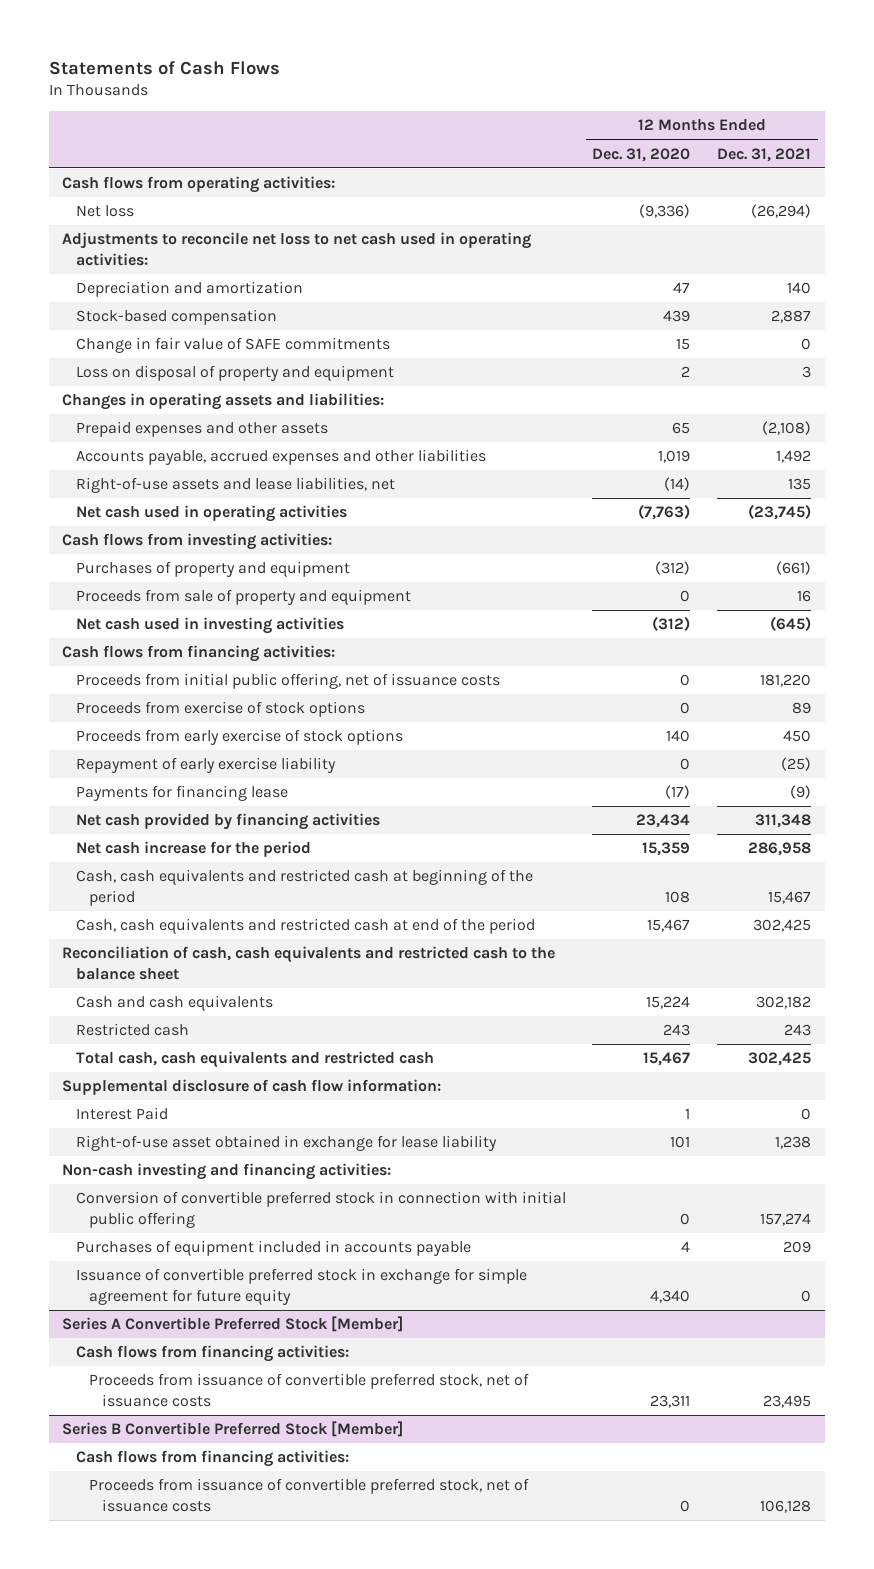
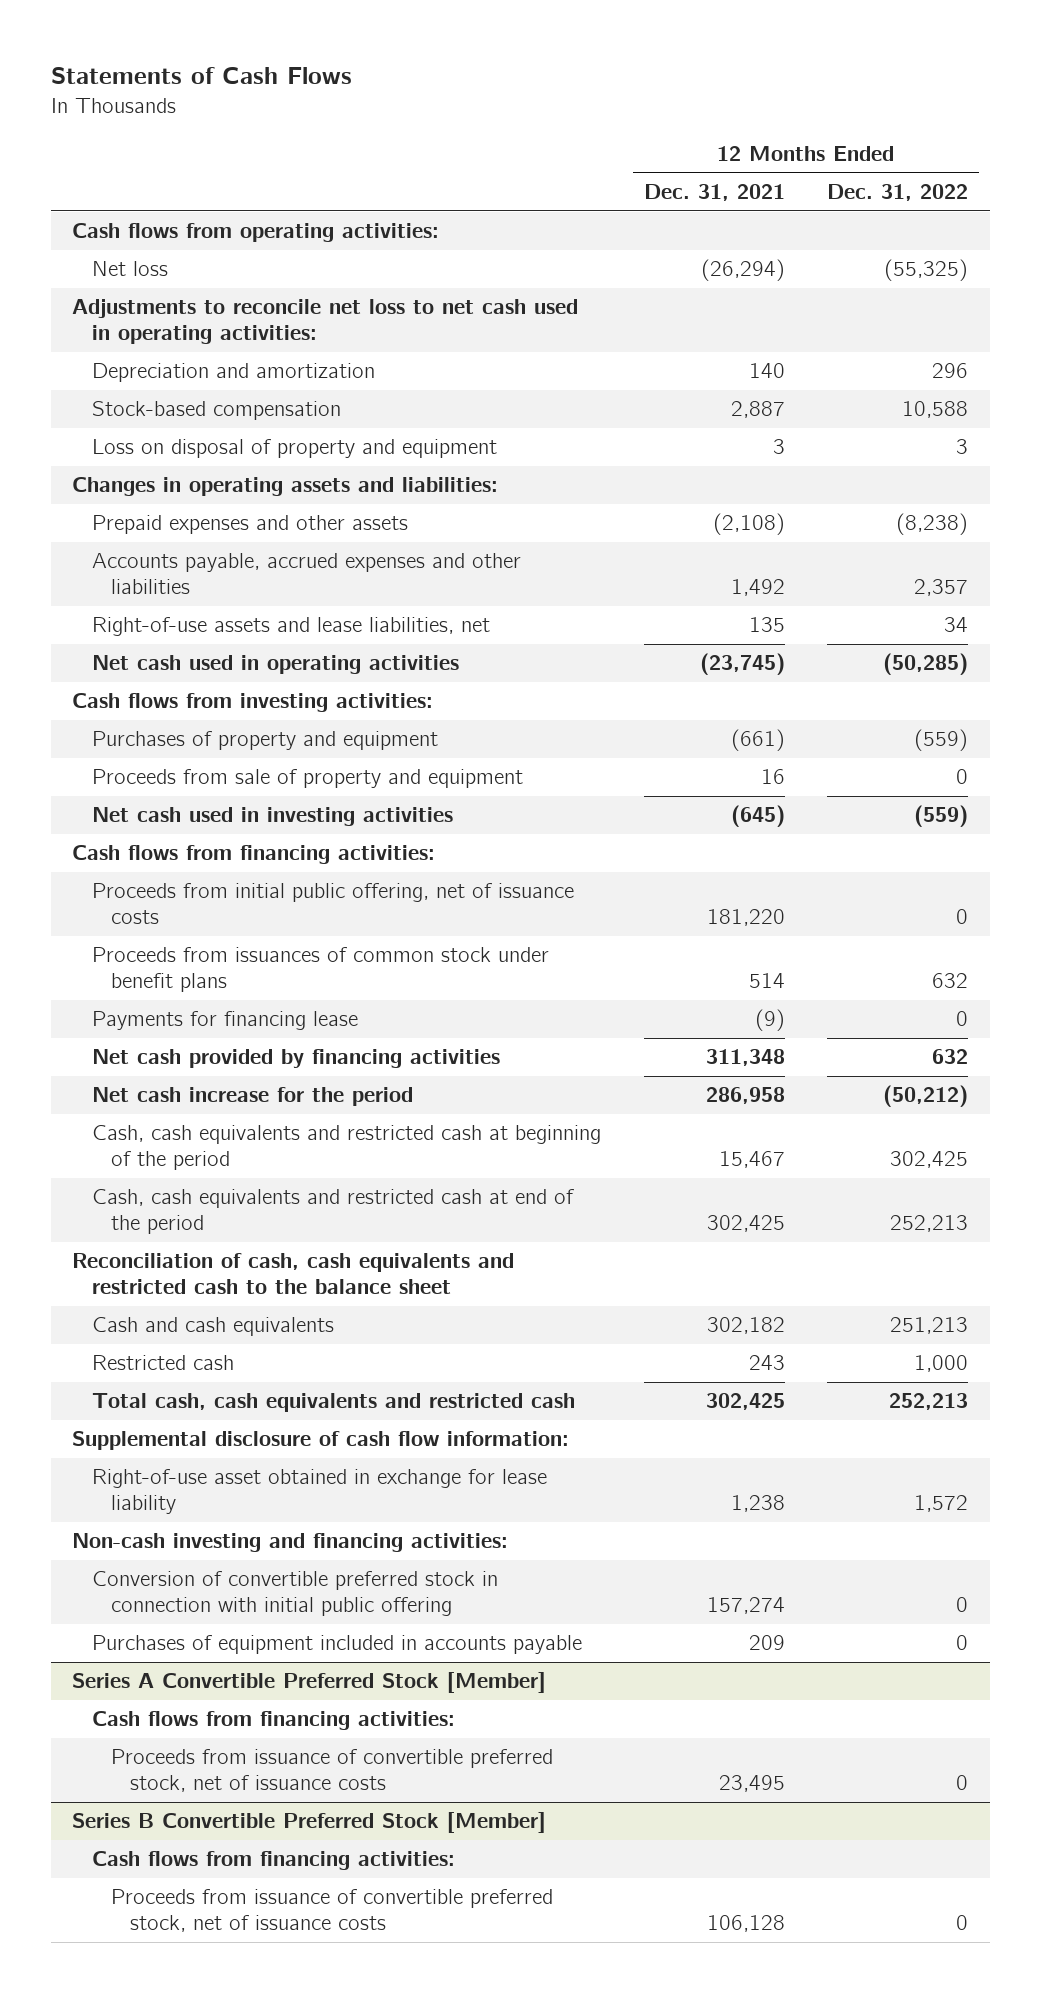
- | 12 Months Ended Dec. 31, 2020 | 12 Months Ended Dec. 31, 2021
+ | 12 Months Ended Dec. 31, 2021 | 12 Months Ended Dec. 31, 2022
- Change in fair value of SAFE commitments | 15 | 0
- Proceeds from exercise of stock options | 0 | 89
- Proceeds from early exercise of stock options | 140 | 450
- Repayment of early exercise liability | 0 | (25)
+ Proceeds from issuances of common stock under benefit plans | 514 | 632
- Interest Paid | 1 | 0
- Issuance of convertible preferred stock in exchange for simple agreement for future equity | 4,340 | 0

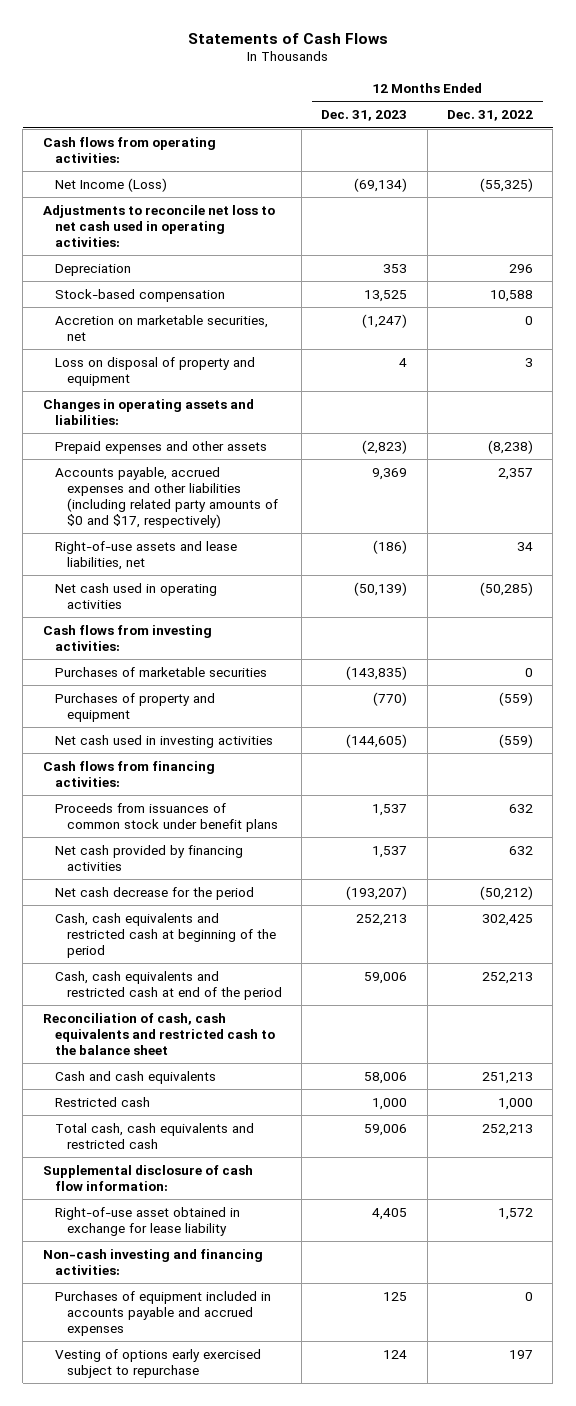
- | 12 Months Ended Dec. 31, 2021 | 12 Months Ended Dec. 31, 2022
+ | 12 Months Ended Dec. 31, 2023 | 12 Months Ended Dec. 31, 2022
- Net loss | (26,294) | (55,325)
+ Net Income (Loss) | (69,134) | (55,325)
- Depreciation and amortization | 140 | 296
+ Depreciation | 353 | 296
+ Accretion on marketable securities, net | (1,247) | 0
- Accounts payable, accrued expenses and other liabilities | 1,492 | 2,357
+ Accounts payable, accrued expenses and other liabilities (including related party amounts of $0 and $17, respectively) | 9,369 | 2,357
+ Purchases of marketable securities | (143,835) | 0
- Proceeds from sale of property and equipment | 16 | 0
- Proceeds from initial public offering, net of issuance costs | 181,220 | 0
- Payments for financing lease | (9) | 0
- Net cash increase for the period | 286,958 | (50,212)
+ Net cash decrease for the period | (193,207) | (50,212)
- Conversion of convertible preferred stock in connection with initial public offering | 157,274 | 0
- Purchases of equipment included in accounts payable | 209 | 0
- Series A Convertible Preferred Stock [Member]
- Cash flows from financing activities:
- Proceeds from issuance of convertible preferred stock, net of issuance costs | 23,495 | 0
- Series B Convertible Preferred Stock [Member]
- Cash flows from financing activities:
- Proceeds from issuance of convertible preferred stock, net of issuance costs | 106,128 | 0
+ Purchases of equipment included in accounts payable and accrued expenses | 125 | 0
+ Vesting of options early exercised subject to repurchase | 124 | 197

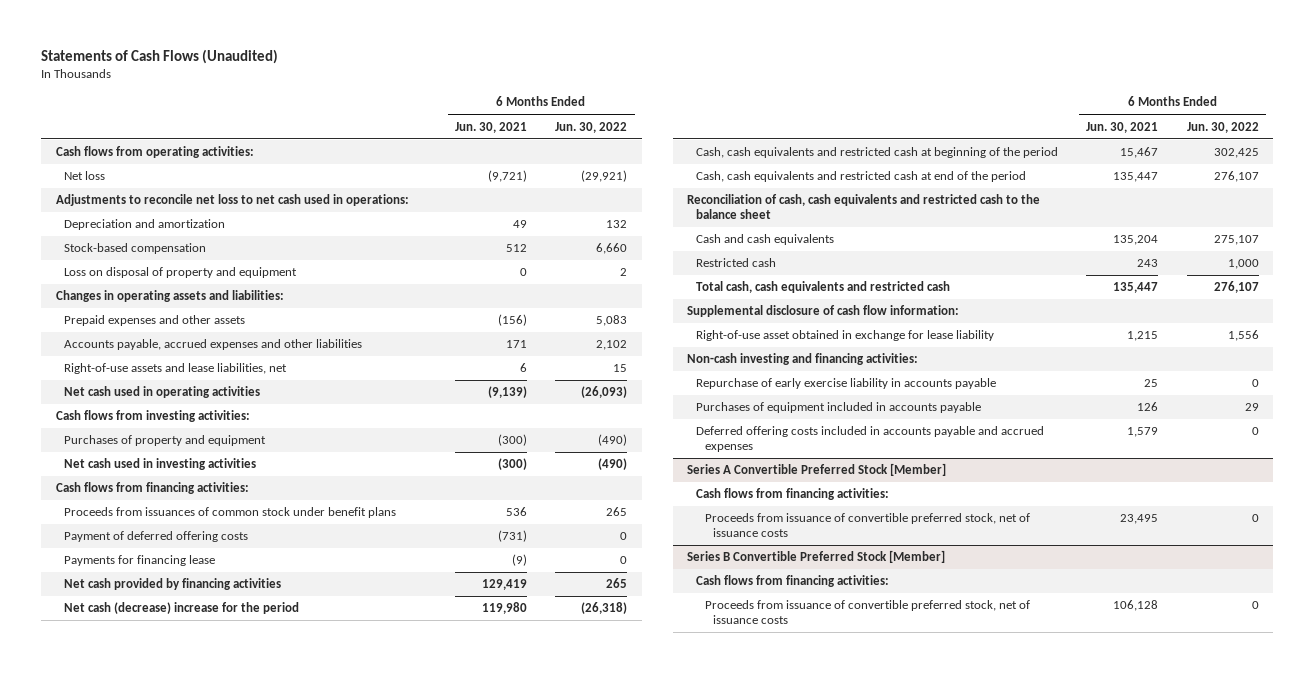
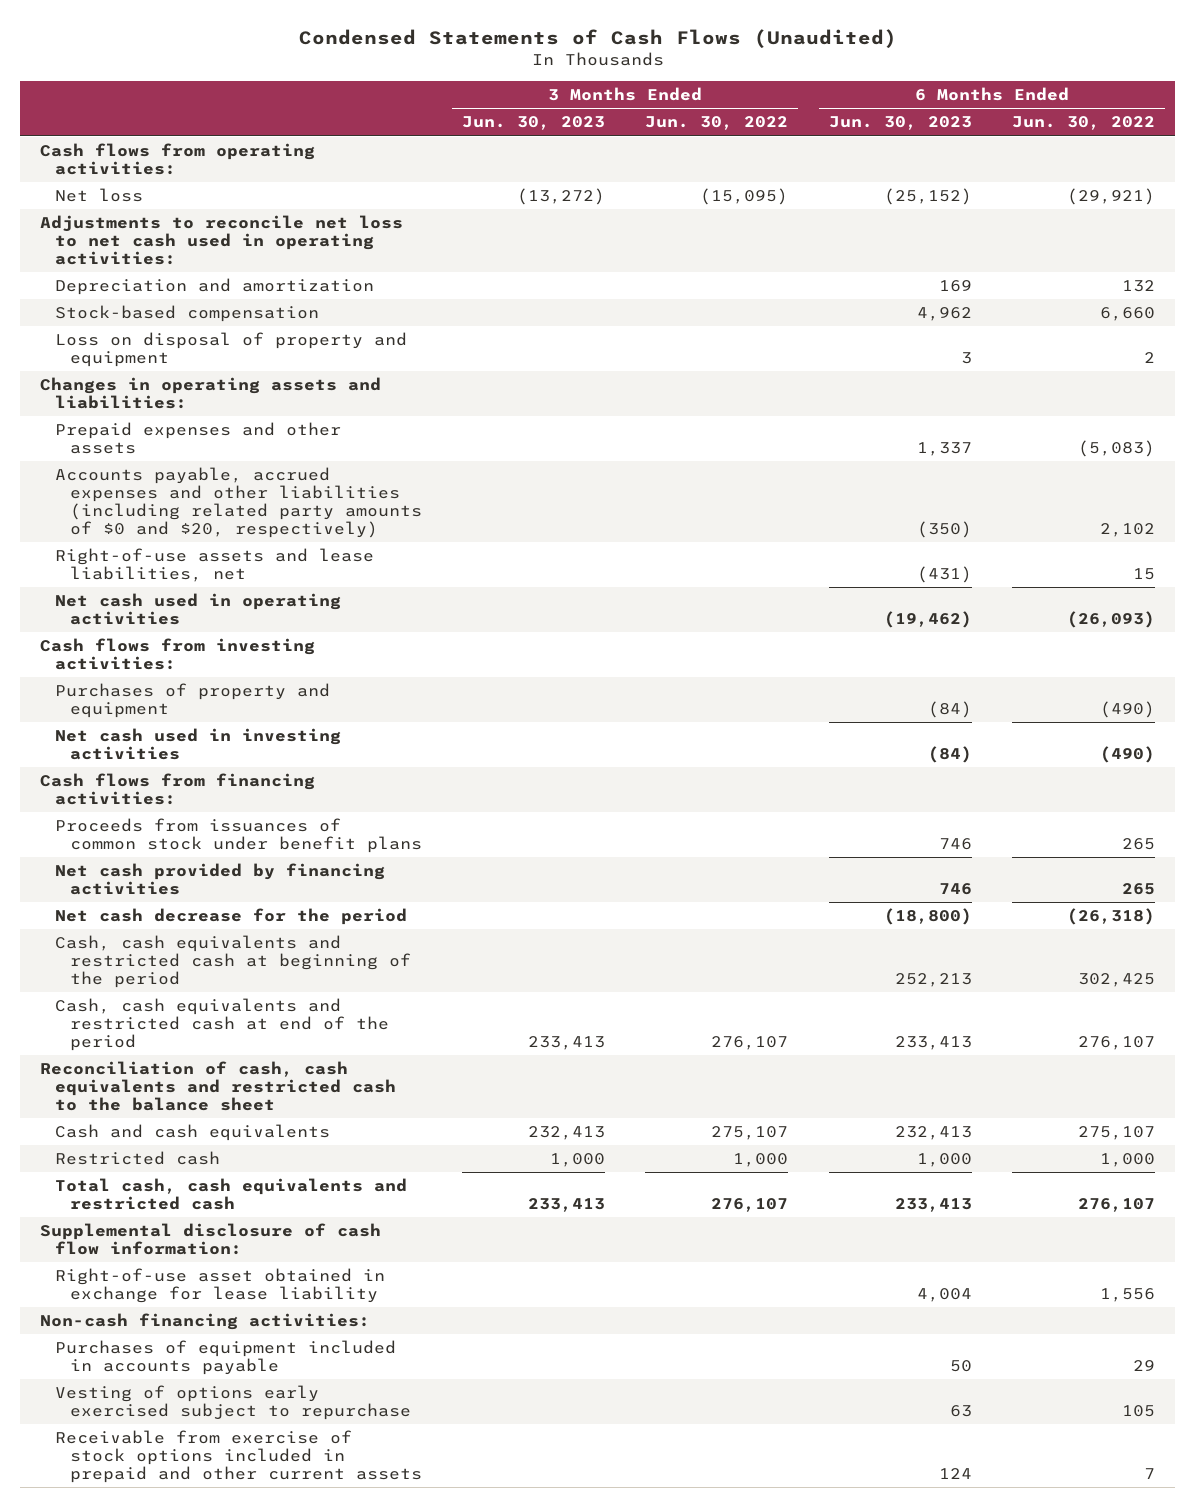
- Statements of Cash Flows (Unaudited)
+ Condensed Statements of Cash Flows (Unaudited)
- | 6 Months Ended Jun. 30, 2021 | 6 Months Ended Jun. 30, 2022
+ | 3 Months Ended Jun. 30, 2023 | 3 Months Ended Jun. 30, 2022 | 6 Months Ended Jun. 30, 2023 | 6 Months Ended Jun. 30, 2022
- Adjustments to reconcile net loss to net cash used in operations:
+ Adjustments to reconcile net loss to net cash used in operating activities:
- Prepaid expenses and other assets | (156) | 5,083
- Accounts payable, accrued expenses and other liabilities | 171 | 2,102
+ Prepaid expenses and other assets | | | 1,337 | (5,083)
+ Accounts payable, accrued expenses and other liabilities (including related party amounts of $0 and $20, respectively) | | | (350) | 2,102
- Payment of deferred offering costs | (731) | 0
- Payments for financing lease | (9) | 0
- Net cash (decrease) increase for the period | 119,980 | (26,318)
+ Net cash decrease for the period | | | (18,800) | (26,318)
- Non-cash investing and financing activities:
- Repurchase of early exercise liability in accounts payable | 25 | 0
+ Non-cash financing activities:
- Deferred offering costs included in accounts payable and accrued expenses | 1,579 | 0
- Series A Convertible Preferred Stock [Member]
- Cash flows from financing activities:
- Proceeds from issuance of convertible preferred stock, net of issuance costs | 23,495 | 0
- Series B Convertible Preferred Stock [Member]
- Cash flows from financing activities:
- Proceeds from issuance of convertible preferred stock, net of issuance costs | 106,128 | 0
+ Vesting of options early exercised subject to repurchase | | | 63 | 105
+ Receivable from exercise of stock options included in prepaid and other current assets | | | 124 | 7

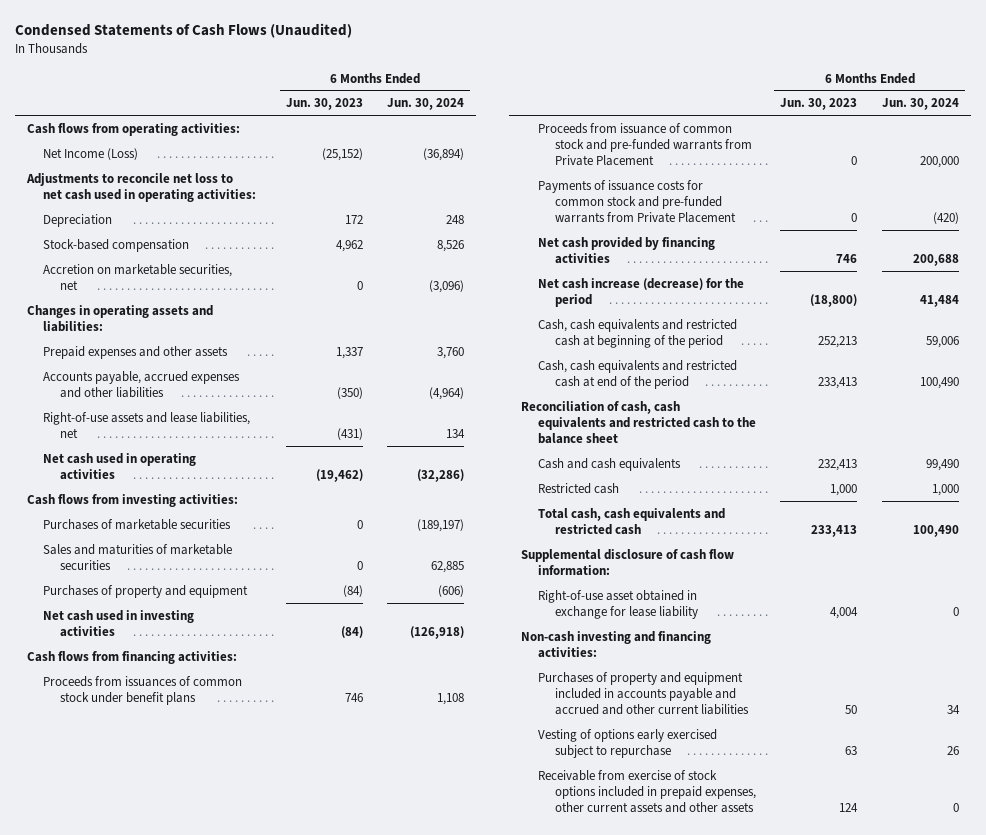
- | 3 Months Ended Jun. 30, 2023 | 3 Months Ended Jun. 30, 2022 | 6 Months Ended Jun. 30, 2023 | 6 Months Ended Jun. 30, 2022
+ | 6 Months Ended Jun. 30, 2023 | 6 Months Ended Jun. 30, 2024
- Net loss | (13,272) | (15,095) | (25,152) | (29,921)
+ Net Income (Loss) | (25,152) | (36,894)
- Depreciation and amortization | | | 169 | 132
+ Depreciation | 172 | 248
- Loss on disposal of property and equipment | | | 3 | 2
+ Accretion on marketable securities, net | 0 | (3,096)
- Accounts payable, accrued expenses and other liabilities (including related party amounts of $0 and $20, respectively) | | | (350) | 2,102
+ Accounts payable, accrued expenses and other liabilities | (350) | (4,964)
+ Purchases of marketable securities | 0 | (189,197)
+ Sales and maturities of marketable securities | 0 | 62,885
+ Proceeds from issuance of common stock and pre-funded warrants from Private Placement | 0 | 200,000
+ Payments of issuance costs for common stock and pre-funded warrants from Private Placement | 0 | (420)
- Net cash decrease for the period | | | (18,800) | (26,318)
+ Net cash increase (decrease) for the period | (18,800) | 41,484
- Non-cash financing activities:
- Purchases of equipment included in accounts payable | | | 50 | 29
+ Non-cash investing and financing activities:
+ Purchases of property and equipment included in accounts payable and accrued and other current liabilities | 50 | 34
- Receivable from exercise of stock options included in prepaid and other current assets | | | 124 | 7
+ Receivable from exercise of stock options included in prepaid expenses, other current assets and other assets | 124 | 0

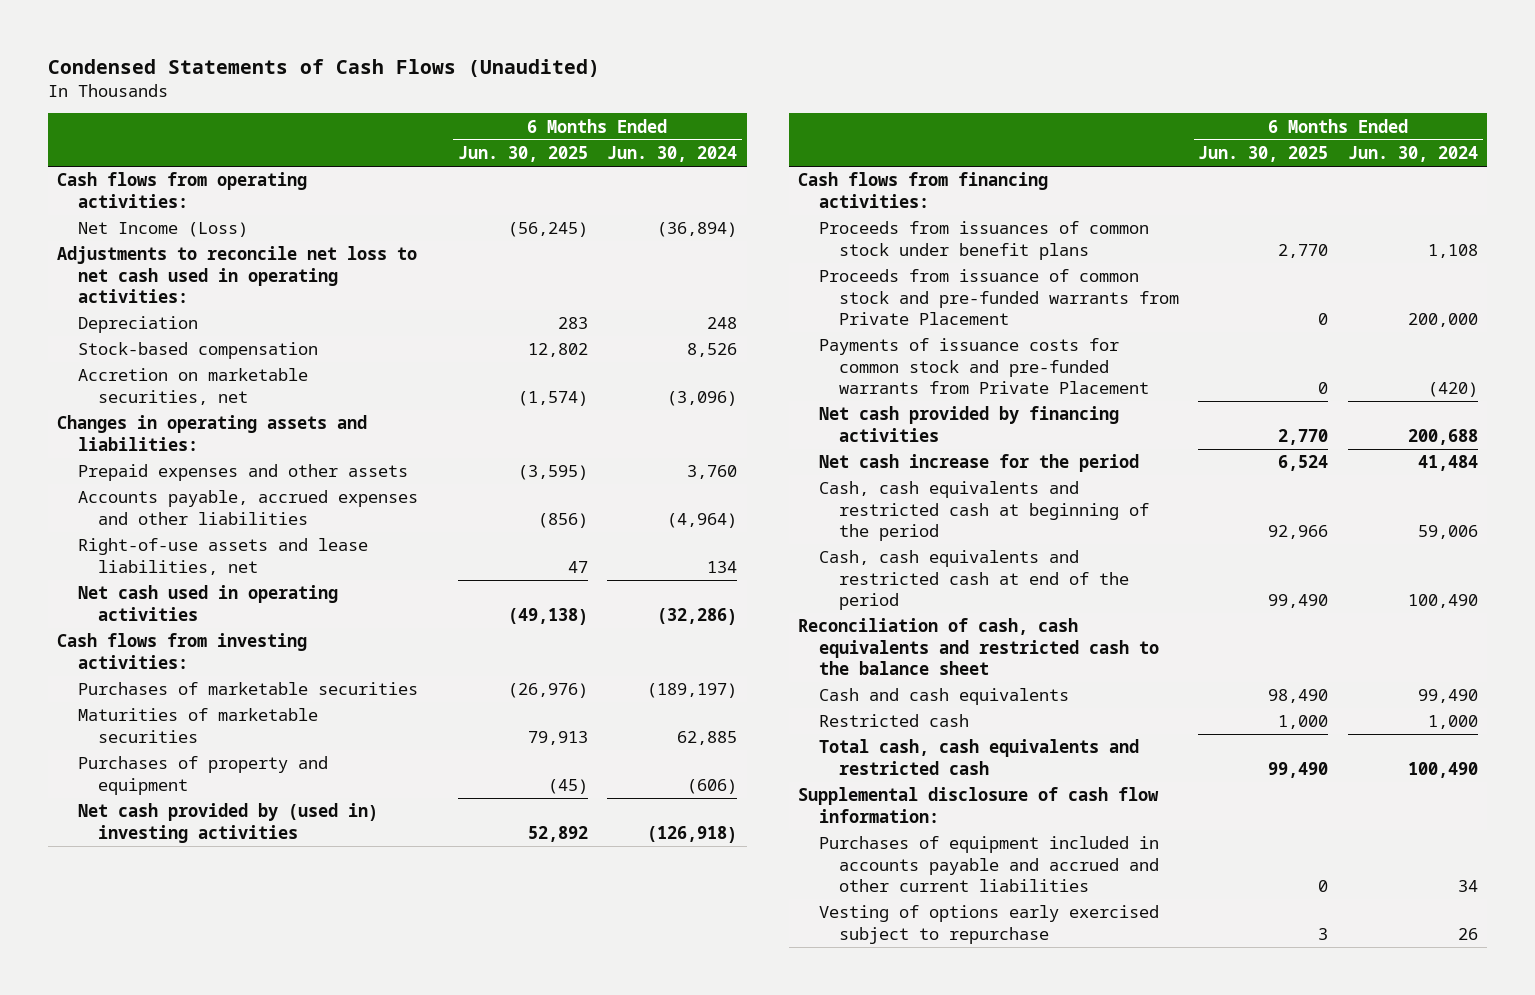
- | 6 Months Ended Jun. 30, 2023 | 6 Months Ended Jun. 30, 2024
+ | 6 Months Ended Jun. 30, 2025 | 6 Months Ended Jun. 30, 2024
- Sales and maturities of marketable securities | 0 | 62,885
+ Maturities of marketable securities | 79,913 | 62,885
- Net cash used in investing activities | (84) | (126,918)
+ Net cash provided by (used in) investing activities | 52,892 | (126,918)
- Net cash increase (decrease) for the period | (18,800) | 41,484
+ Net cash increase for the period | 6,524 | 41,484
- Right-of-use asset obtained in exchange for lease liability | 4,004 | 0
- Non-cash investing and financing activities:
- Purchases of property and equipment included in accounts payable and accrued and other current liabilities | 50 | 34
+ Purchases of equipment included in accounts payable and accrued and other current liabilities | 0 | 34
- Receivable from exercise of stock options included in prepaid expenses, other current assets and other assets | 124 | 0

